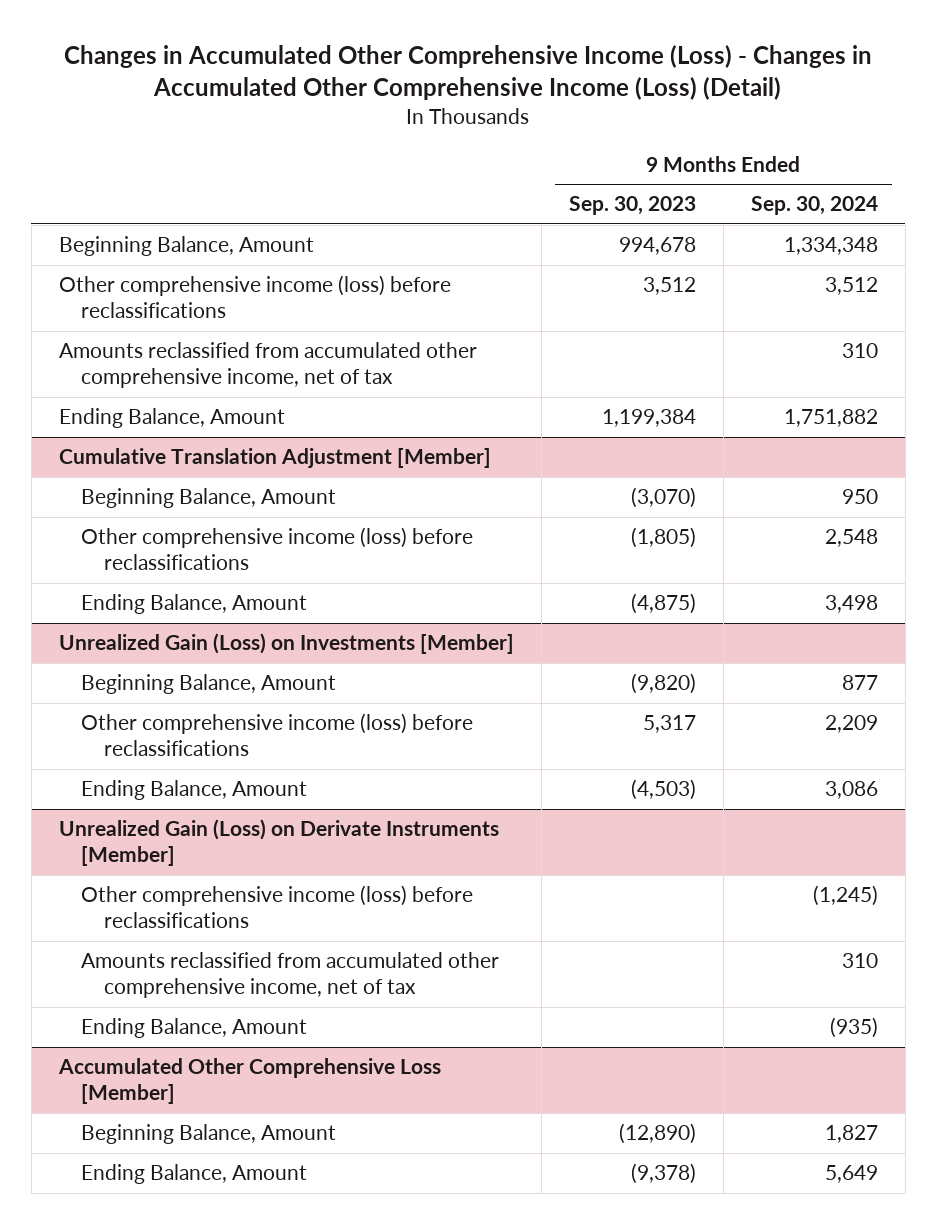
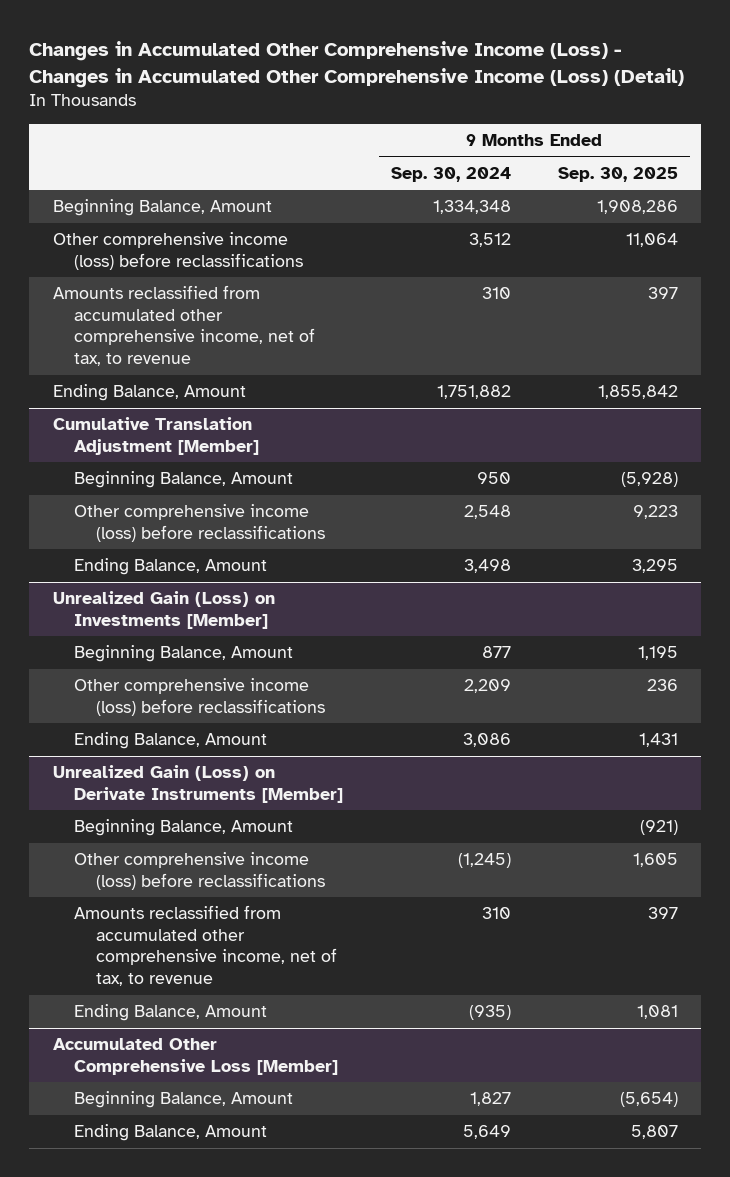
- | 9 Months Ended Sep. 30, 2023 | 9 Months Ended Sep. 30, 2024
+ | 9 Months Ended Sep. 30, 2024 | 9 Months Ended Sep. 30, 2025
- Amounts reclassified from accumulated other comprehensive income, net of tax | | 310
+ Amounts reclassified from accumulated other comprehensive income, net of tax, to revenue | 310 | 397
@ Unrealized Gain (Loss) on Derivate Instruments [Member]
+ Beginning Balance, Amount | | (921)
- Amounts reclassified from accumulated other comprehensive income, net of tax | | 310
+ Amounts reclassified from accumulated other comprehensive income, net of tax, to revenue | 310 | 397

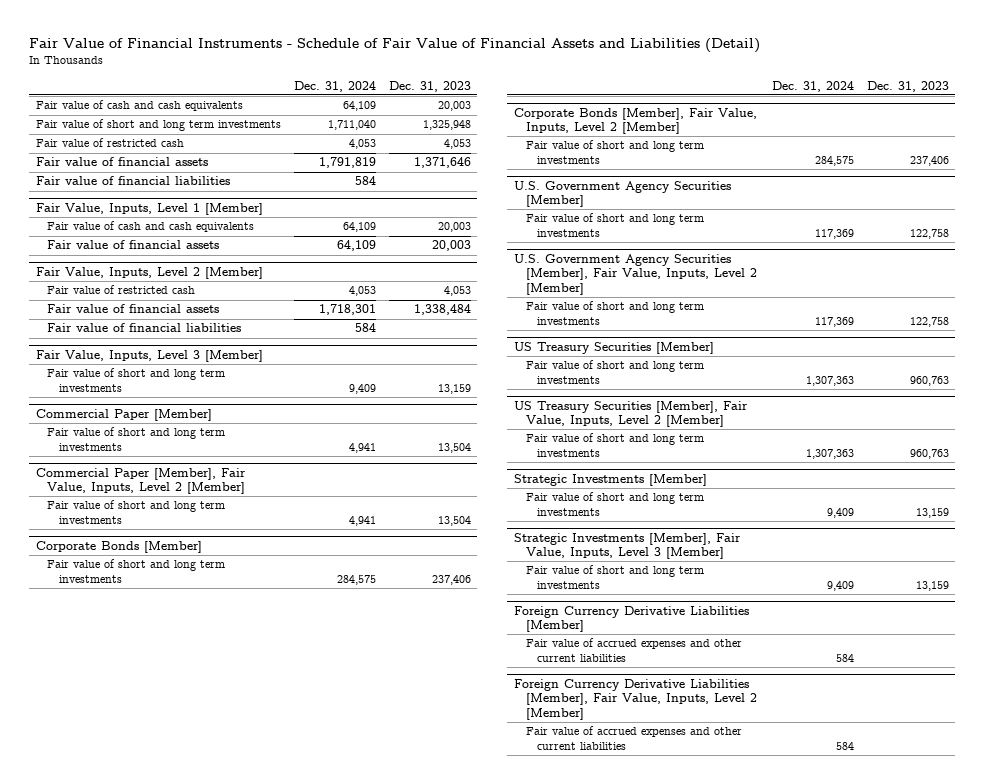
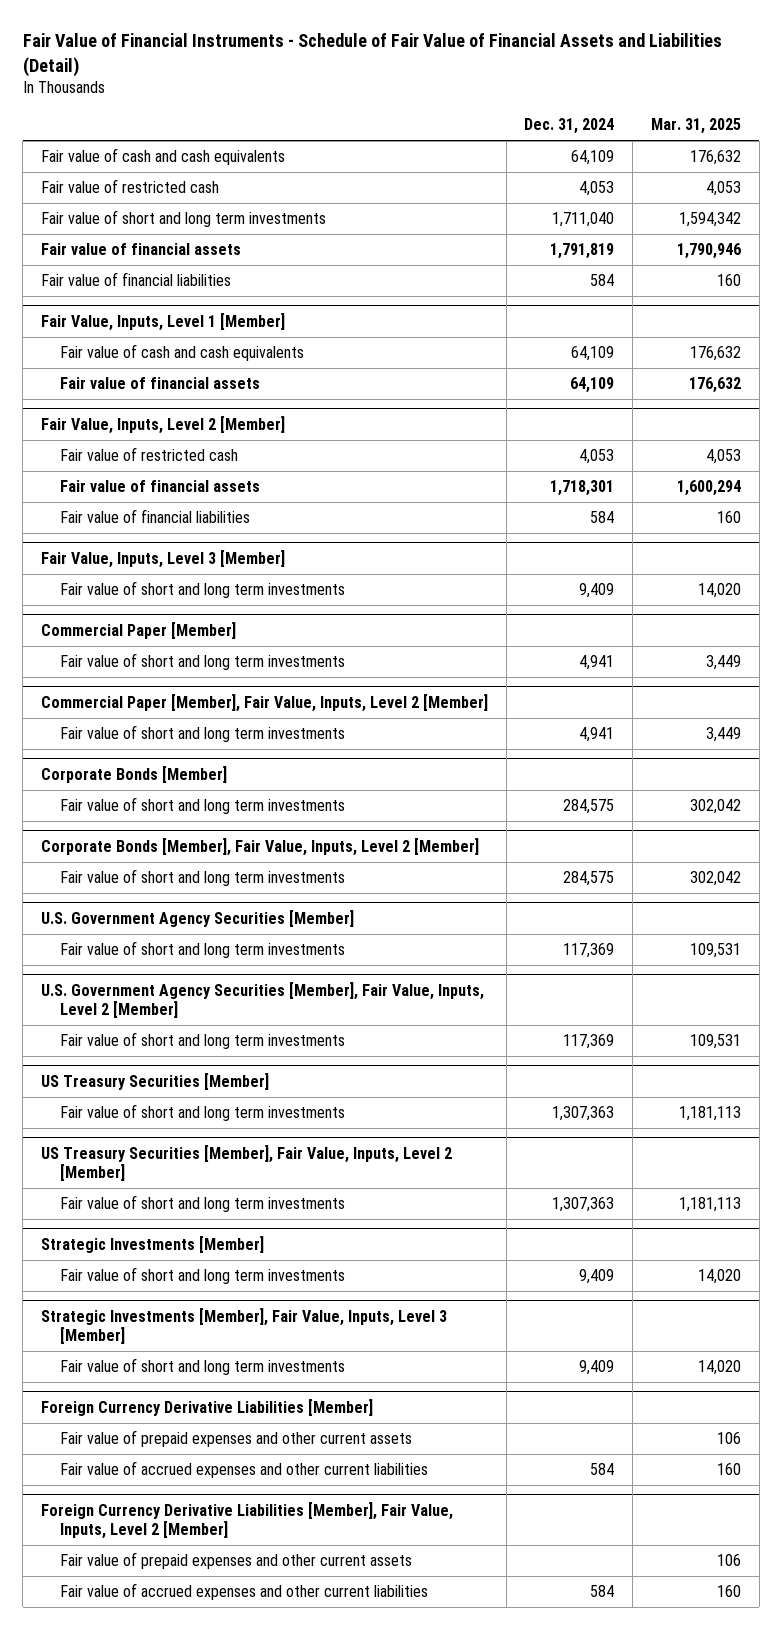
- | Dec. 31, 2024 | Dec. 31, 2023
+ | Dec. 31, 2024 | Mar. 31, 2025
moved down: Fair value of short and long term investments | 1,711,040 | 1,594,342
@ Foreign Currency Derivative Liabilities [Member]
+ Fair value of prepaid expenses and other current assets | | 106
@ Foreign Currency Derivative Liabilities [Member], Fair Value, Inputs, Level 2 [Member]
+ Fair value of prepaid expenses and other current assets | | 106

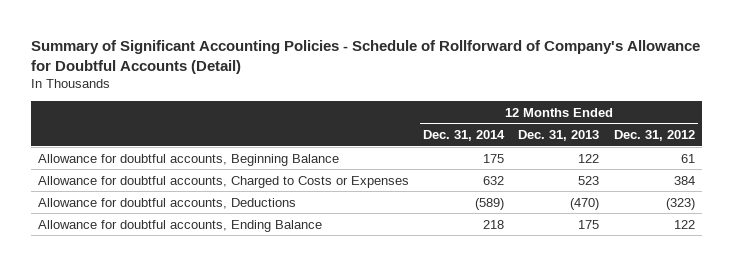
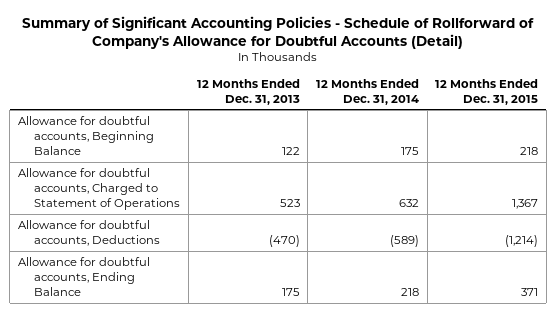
- | 12 Months Ended Dec. 31, 2014 | 12 Months Ended Dec. 31, 2013 | 12 Months Ended Dec. 31, 2012
+ | 12 Months Ended Dec. 31, 2013 | 12 Months Ended Dec. 31, 2014 | 12 Months Ended Dec. 31, 2015
- Allowance for doubtful accounts, Charged to Costs or Expenses | 632 | 523 | 384
+ Allowance for doubtful accounts, Charged to Statement of Operations | 523 | 632 | 1,367

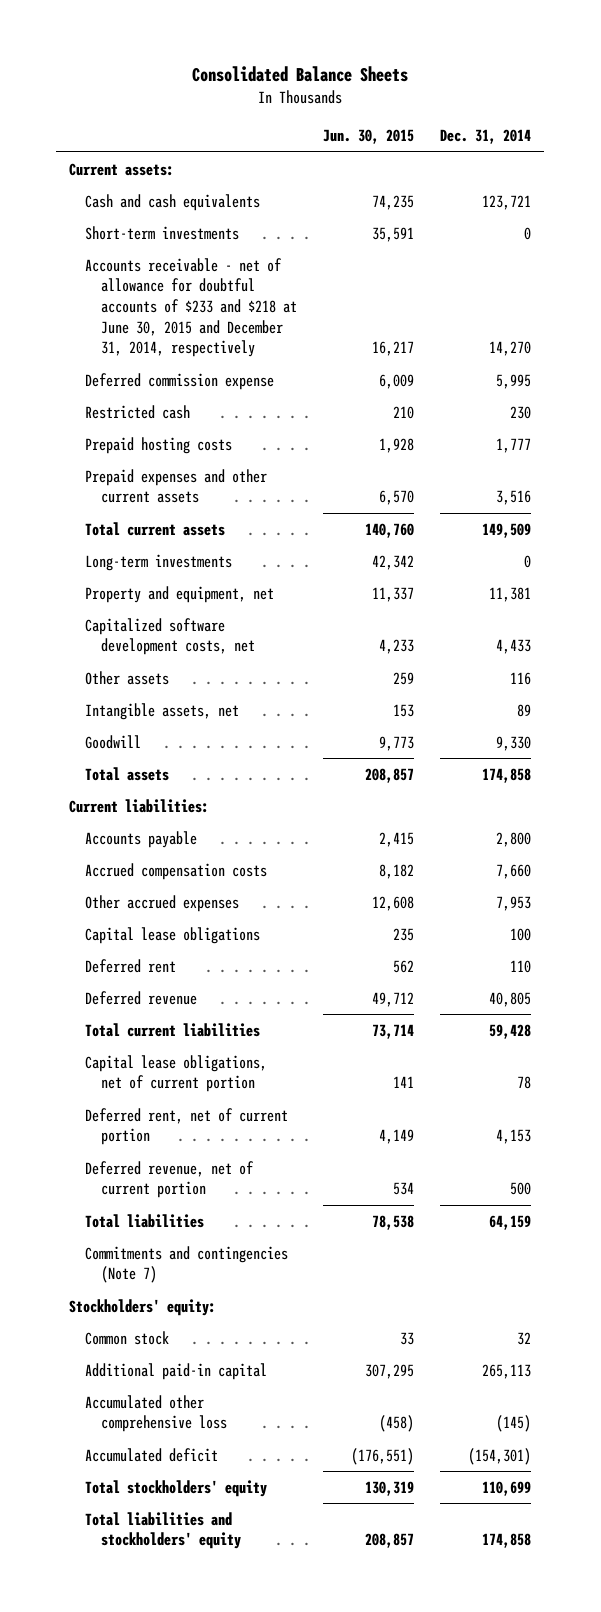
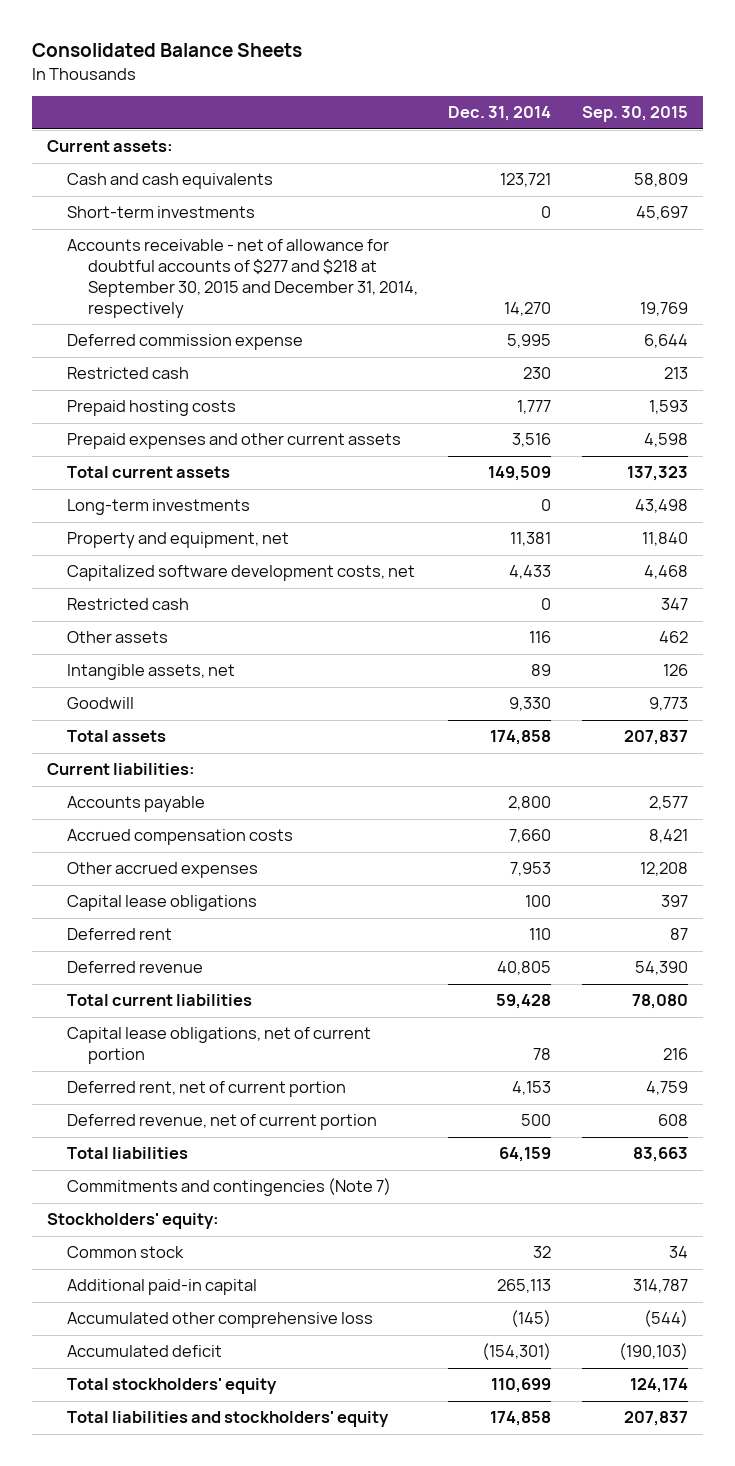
- | Jun. 30, 2015 | Dec. 31, 2014
+ | Dec. 31, 2014 | Sep. 30, 2015
- Accounts receivable - net of allowance for doubtful accounts of $233 and $218 at June 30, 2015 and December 31, 2014, respectively | 16,217 | 14,270
+ Accounts receivable - net of allowance for doubtful accounts of $277 and $218 at September 30, 2015 and December 31, 2014, respectively | 14,270 | 19,769
+ Restricted cash | 0 | 347

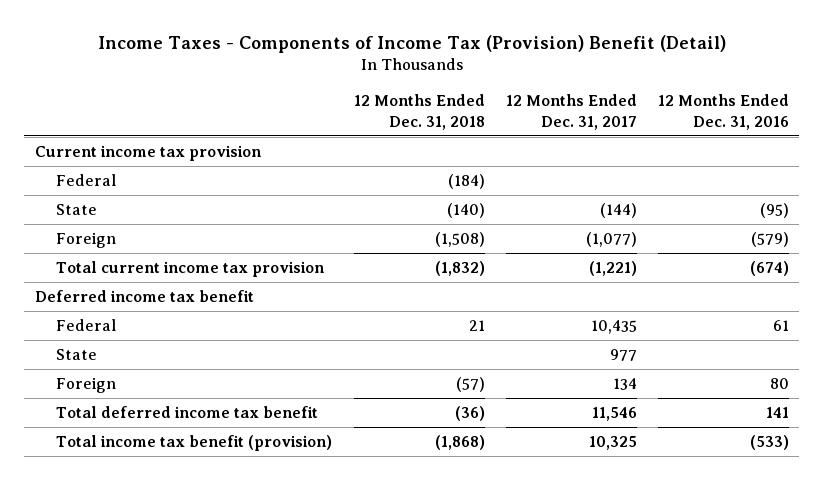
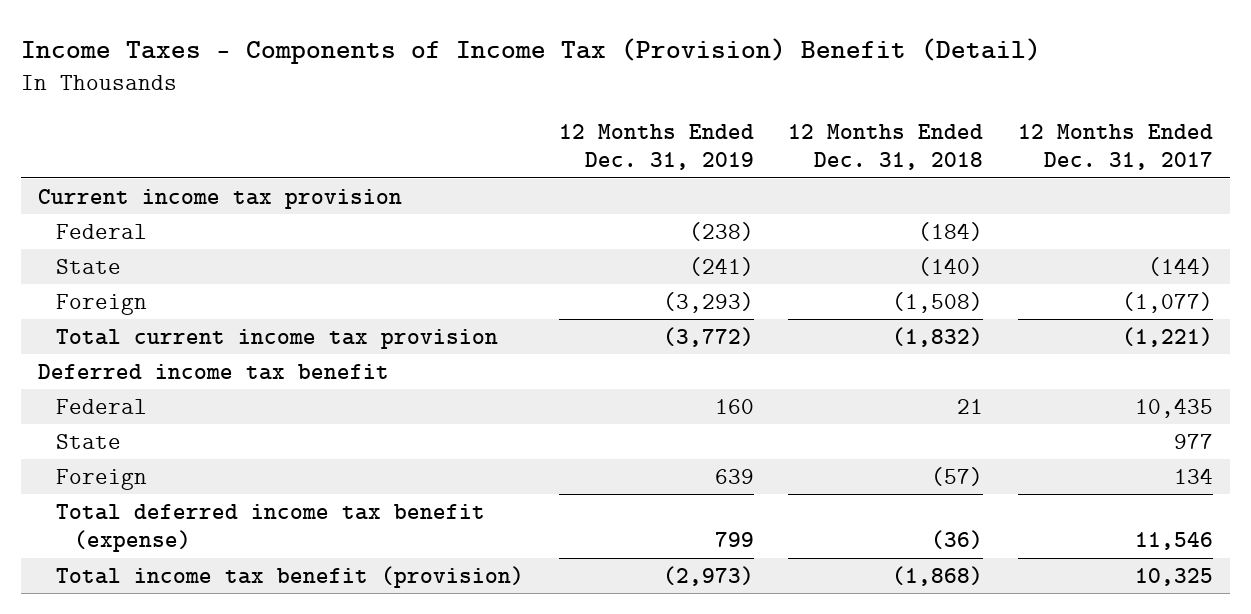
- | 12 Months Ended Dec. 31, 2018 | 12 Months Ended Dec. 31, 2017 | 12 Months Ended Dec. 31, 2016
+ | 12 Months Ended Dec. 31, 2019 | 12 Months Ended Dec. 31, 2018 | 12 Months Ended Dec. 31, 2017
- Total deferred income tax benefit | (36) | 11,546 | 141
+ Total deferred income tax benefit (expense) | 799 | (36) | 11,546

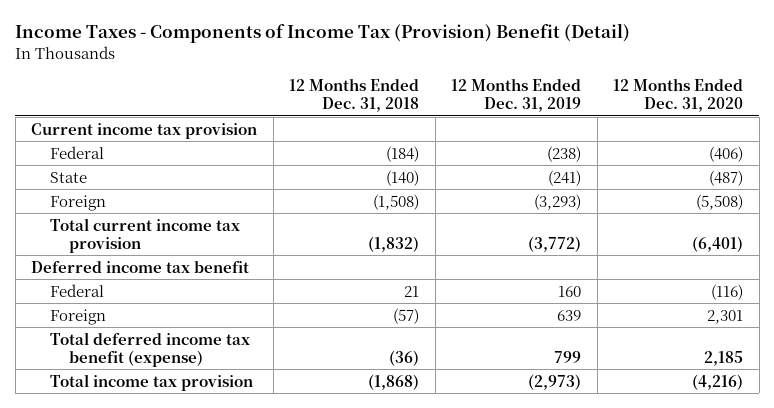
- | 12 Months Ended Dec. 31, 2019 | 12 Months Ended Dec. 31, 2018 | 12 Months Ended Dec. 31, 2017
+ | 12 Months Ended Dec. 31, 2018 | 12 Months Ended Dec. 31, 2019 | 12 Months Ended Dec. 31, 2020
- State | | | 977
- Total income tax benefit (provision) | (2,973) | (1,868) | 10,325
+ Total income tax provision | (1,868) | (2,973) | (4,216)

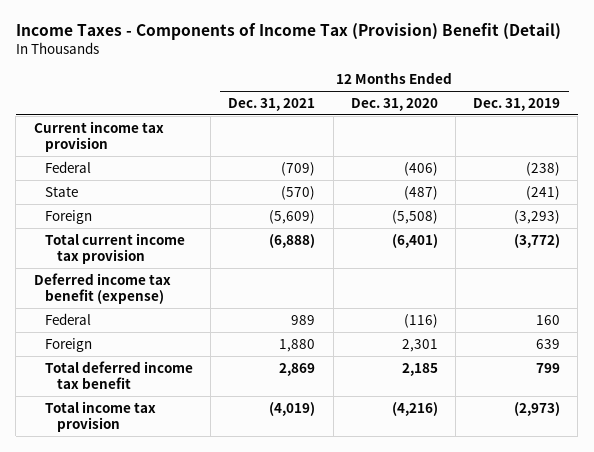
- | 12 Months Ended Dec. 31, 2018 | 12 Months Ended Dec. 31, 2019 | 12 Months Ended Dec. 31, 2020
+ | 12 Months Ended Dec. 31, 2021 | 12 Months Ended Dec. 31, 2020 | 12 Months Ended Dec. 31, 2019
- Deferred income tax benefit
+ Deferred income tax benefit (expense)
- Total deferred income tax benefit (expense) | (36) | 799 | 2,185
+ Total deferred income tax benefit | 2,869 | 2,185 | 799

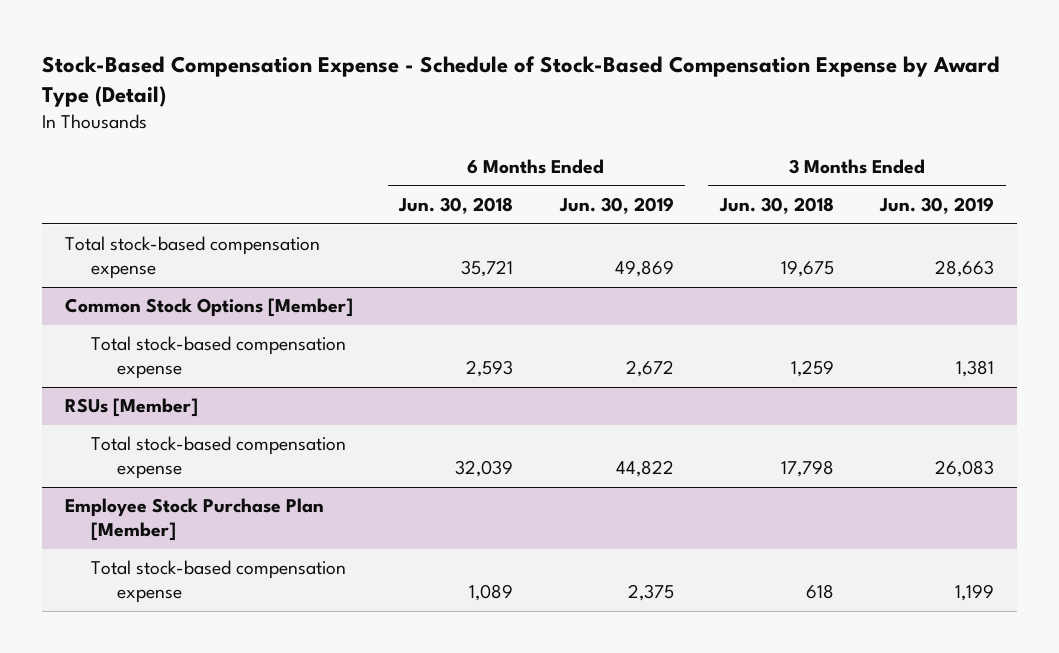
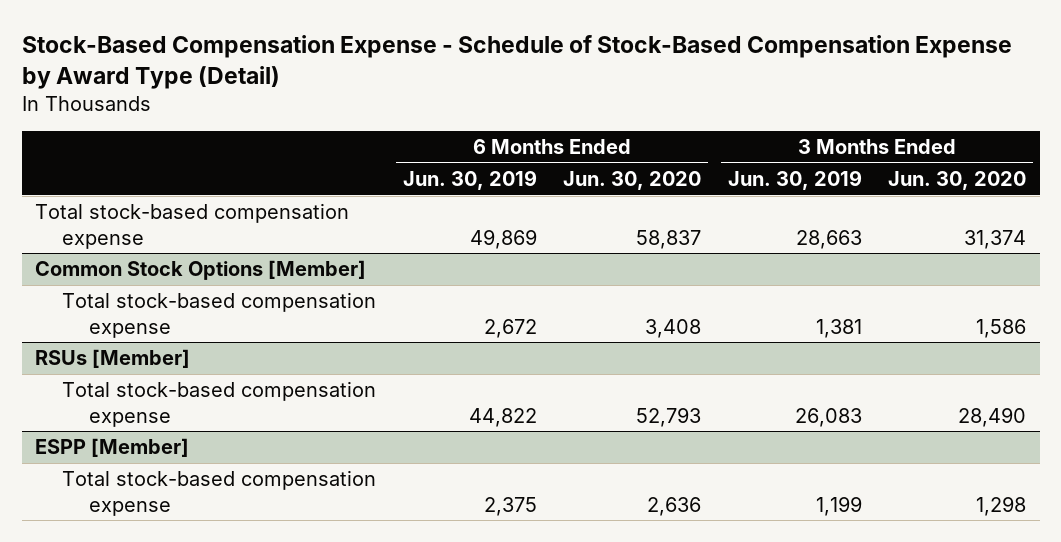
- | 6 Months Ended Jun. 30, 2018 | 6 Months Ended Jun. 30, 2019 | 3 Months Ended Jun. 30, 2018 | 3 Months Ended Jun. 30, 2019
+ | 6 Months Ended Jun. 30, 2019 | 6 Months Ended Jun. 30, 2020 | 3 Months Ended Jun. 30, 2019 | 3 Months Ended Jun. 30, 2020
- Employee Stock Purchase Plan [Member]
+ ESPP [Member]

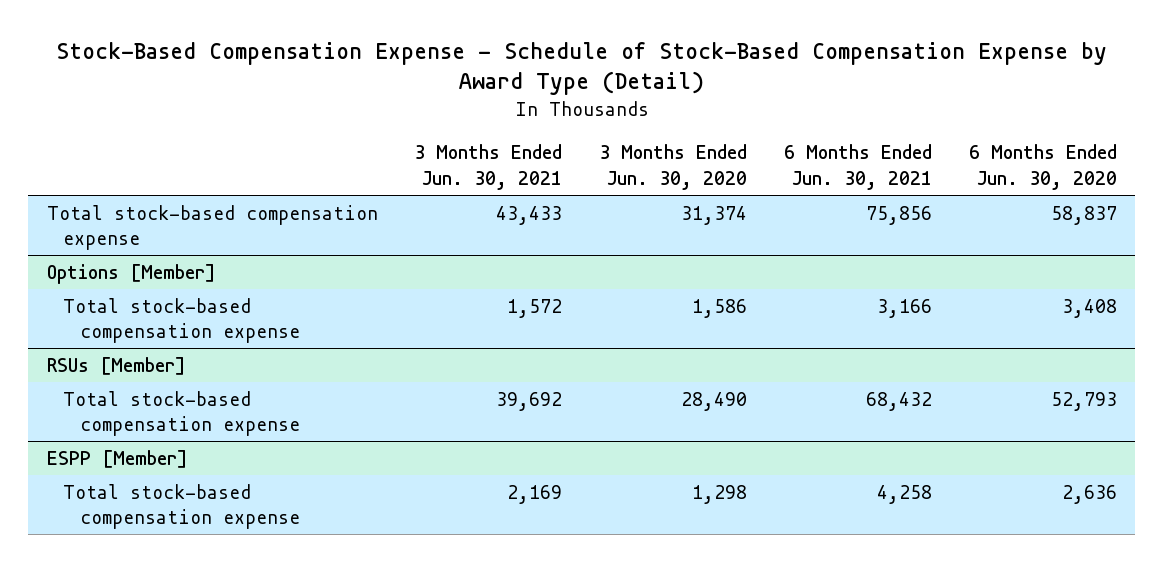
- | 6 Months Ended Jun. 30, 2019 | 6 Months Ended Jun. 30, 2020 | 3 Months Ended Jun. 30, 2019 | 3 Months Ended Jun. 30, 2020
+ | 3 Months Ended Jun. 30, 2021 | 3 Months Ended Jun. 30, 2020 | 6 Months Ended Jun. 30, 2021 | 6 Months Ended Jun. 30, 2020
- Common Stock Options [Member]
+ Options [Member]

